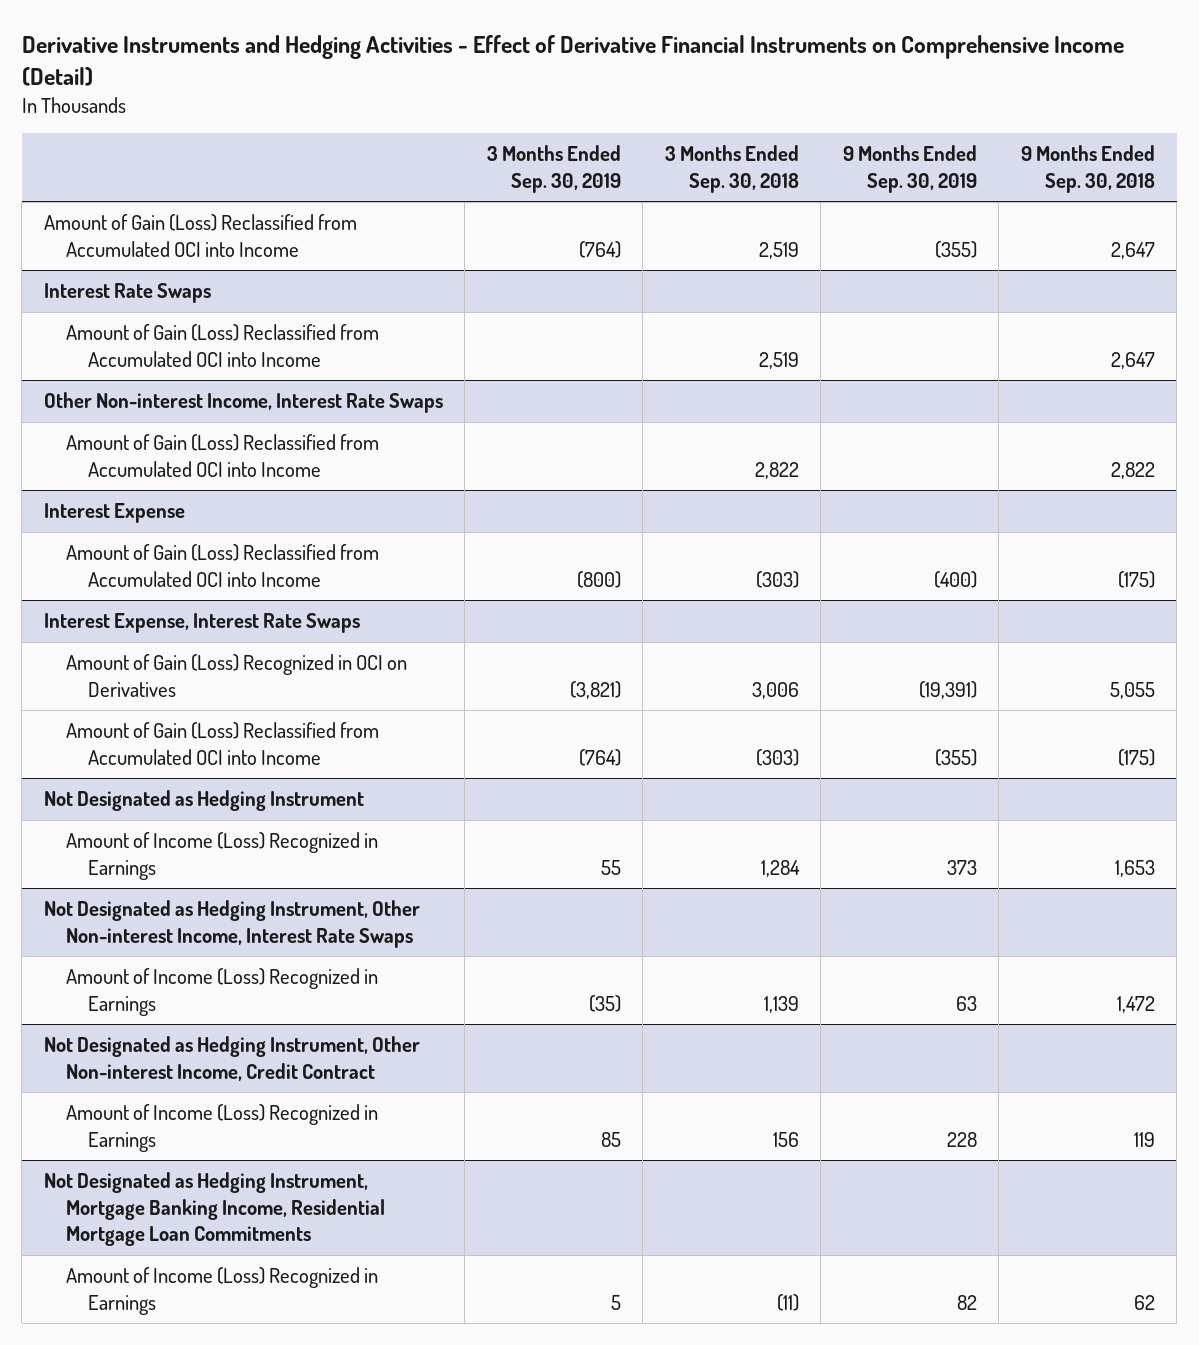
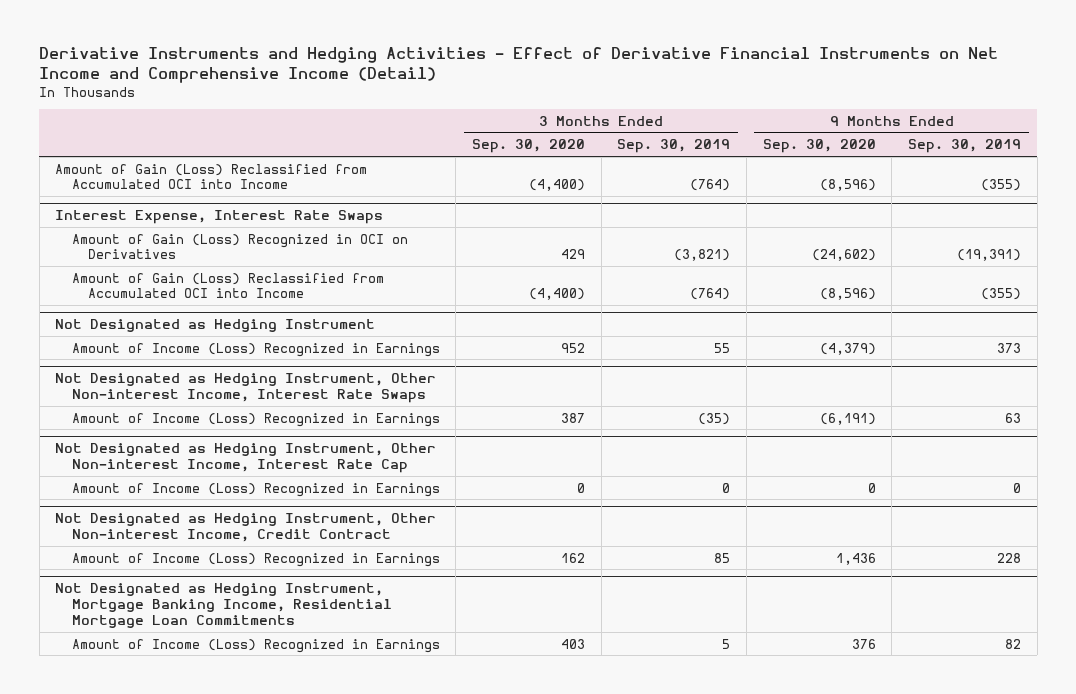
- Derivative Instruments and Hedging Activities - Effect of Derivative Financial Instruments on Comprehensive Income (Detail)
+ Derivative Instruments and Hedging Activities - Effect of Derivative Financial Instruments on Net Income and Comprehensive Income (Detail)
- | 3 Months Ended Sep. 30, 2019 | 3 Months Ended Sep. 30, 2018 | 9 Months Ended Sep. 30, 2019 | 9 Months Ended Sep. 30, 2018
+ | 3 Months Ended Sep. 30, 2020 | 3 Months Ended Sep. 30, 2019 | 9 Months Ended Sep. 30, 2020 | 9 Months Ended Sep. 30, 2019
- Interest Rate Swaps
- Amount of Gain (Loss) Reclassified from Accumulated OCI into Income | | 2,519 | | 2,647
- Other Non-interest Income, Interest Rate Swaps
- Amount of Gain (Loss) Reclassified from Accumulated OCI into Income | | 2,822 | | 2,822
- Interest Expense
- Amount of Gain (Loss) Reclassified from Accumulated OCI into Income | (800) | (303) | (400) | (175)
+ Not Designated as Hedging Instrument, Other Non-interest Income, Interest Rate Cap
+ Amount of Income (Loss) Recognized in Earnings | 0 | 0 | 0 | 0

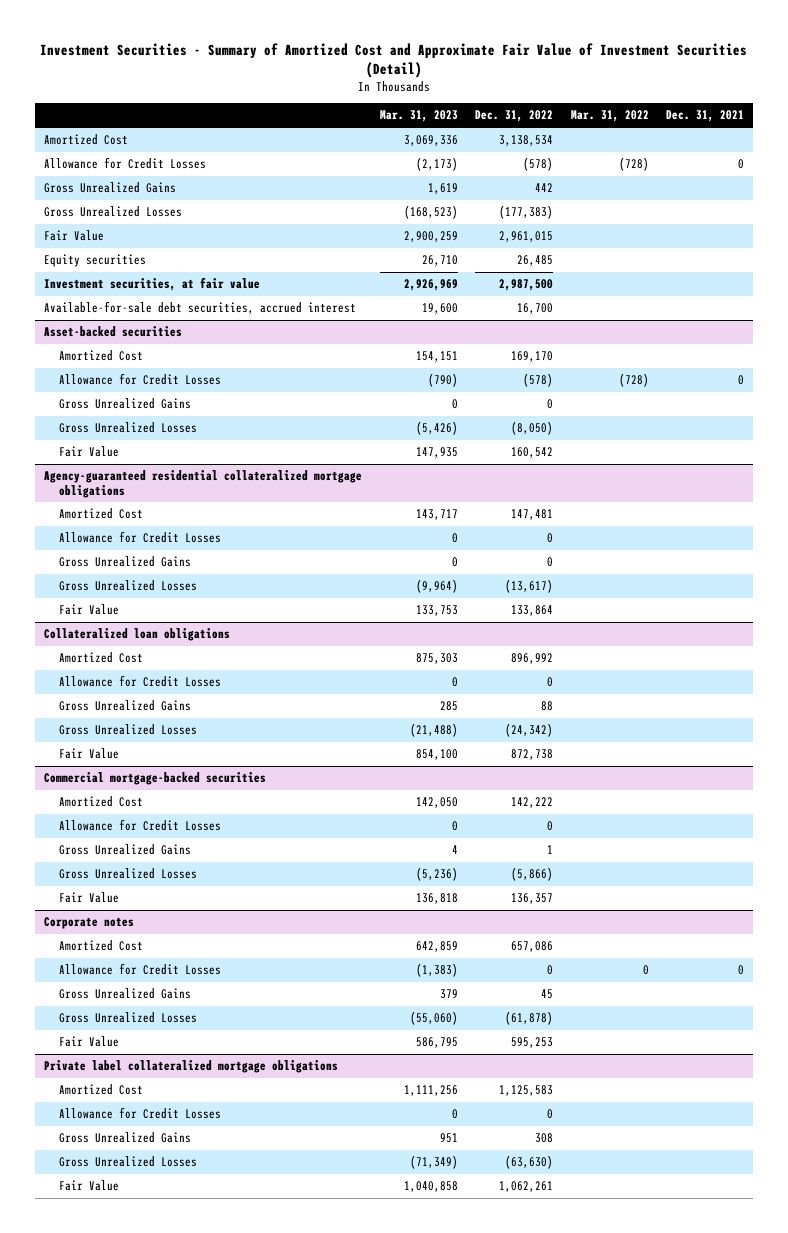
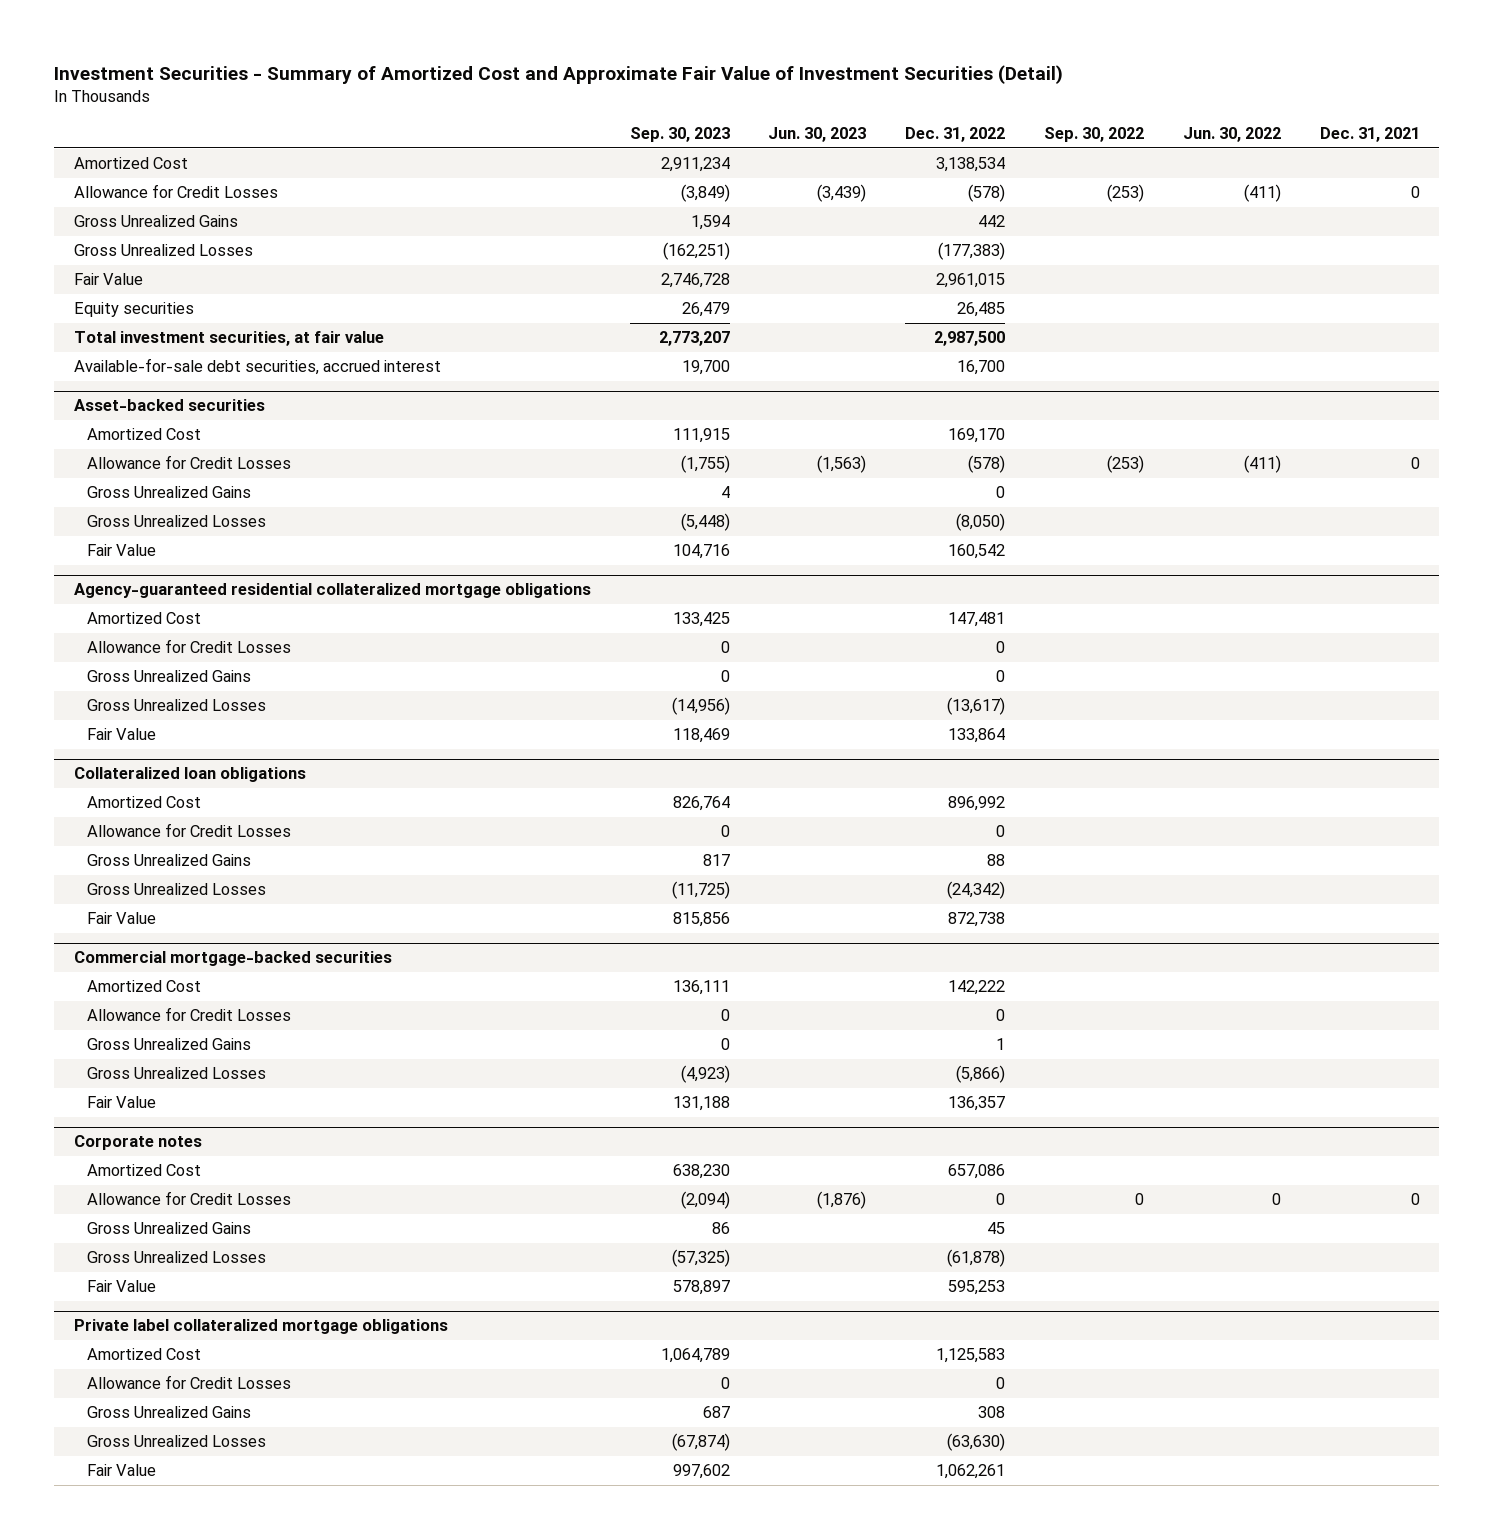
- | Mar. 31, 2023 | Dec. 31, 2022 | Mar. 31, 2022 | Dec. 31, 2021
+ | Sep. 30, 2023 | Jun. 30, 2023 | Dec. 31, 2022 | Sep. 30, 2022 | Jun. 30, 2022 | Dec. 31, 2021
- Investment securities, at fair value | 2,926,969 | 2,987,500 | |
+ Total investment securities, at fair value | 2,773,207 | | 2,987,500 | | |

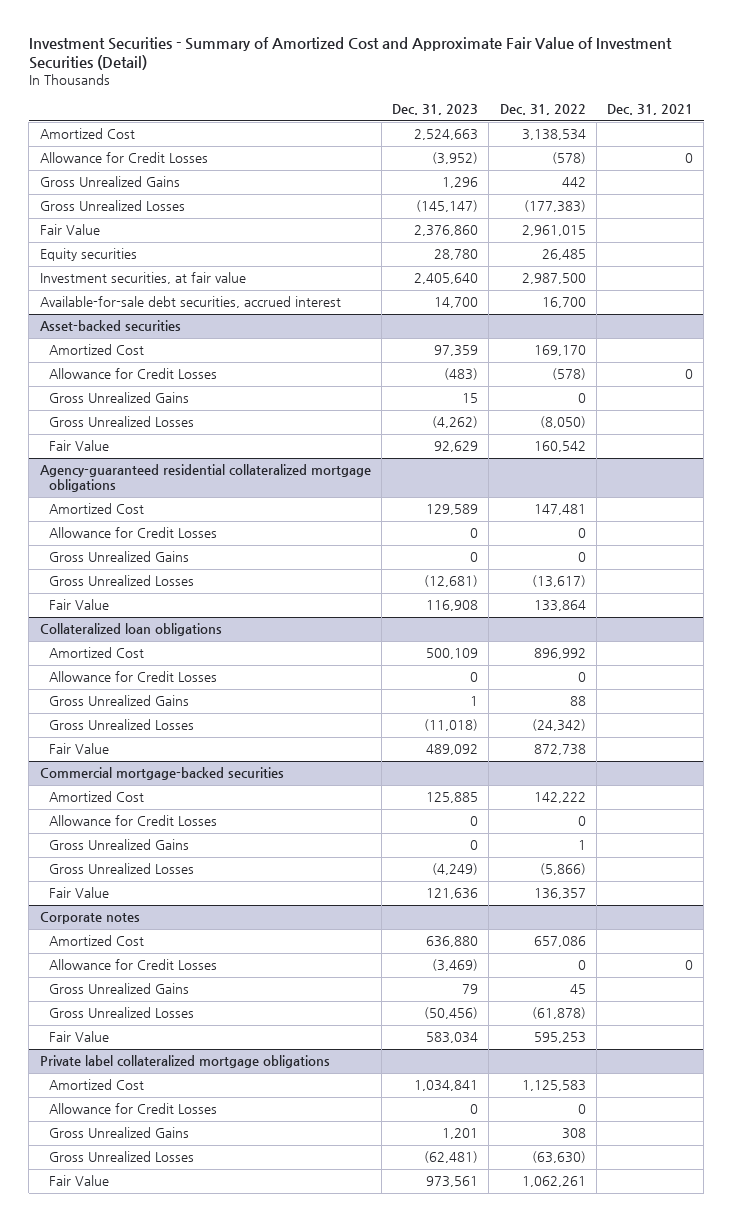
- | Sep. 30, 2023 | Jun. 30, 2023 | Dec. 31, 2022 | Sep. 30, 2022 | Jun. 30, 2022 | Dec. 31, 2021
+ | Dec. 31, 2023 | Dec. 31, 2022 | Dec. 31, 2021
- Total investment securities, at fair value | 2,773,207 | | 2,987,500 | | |
+ Investment securities, at fair value | 2,405,640 | 2,987,500 |

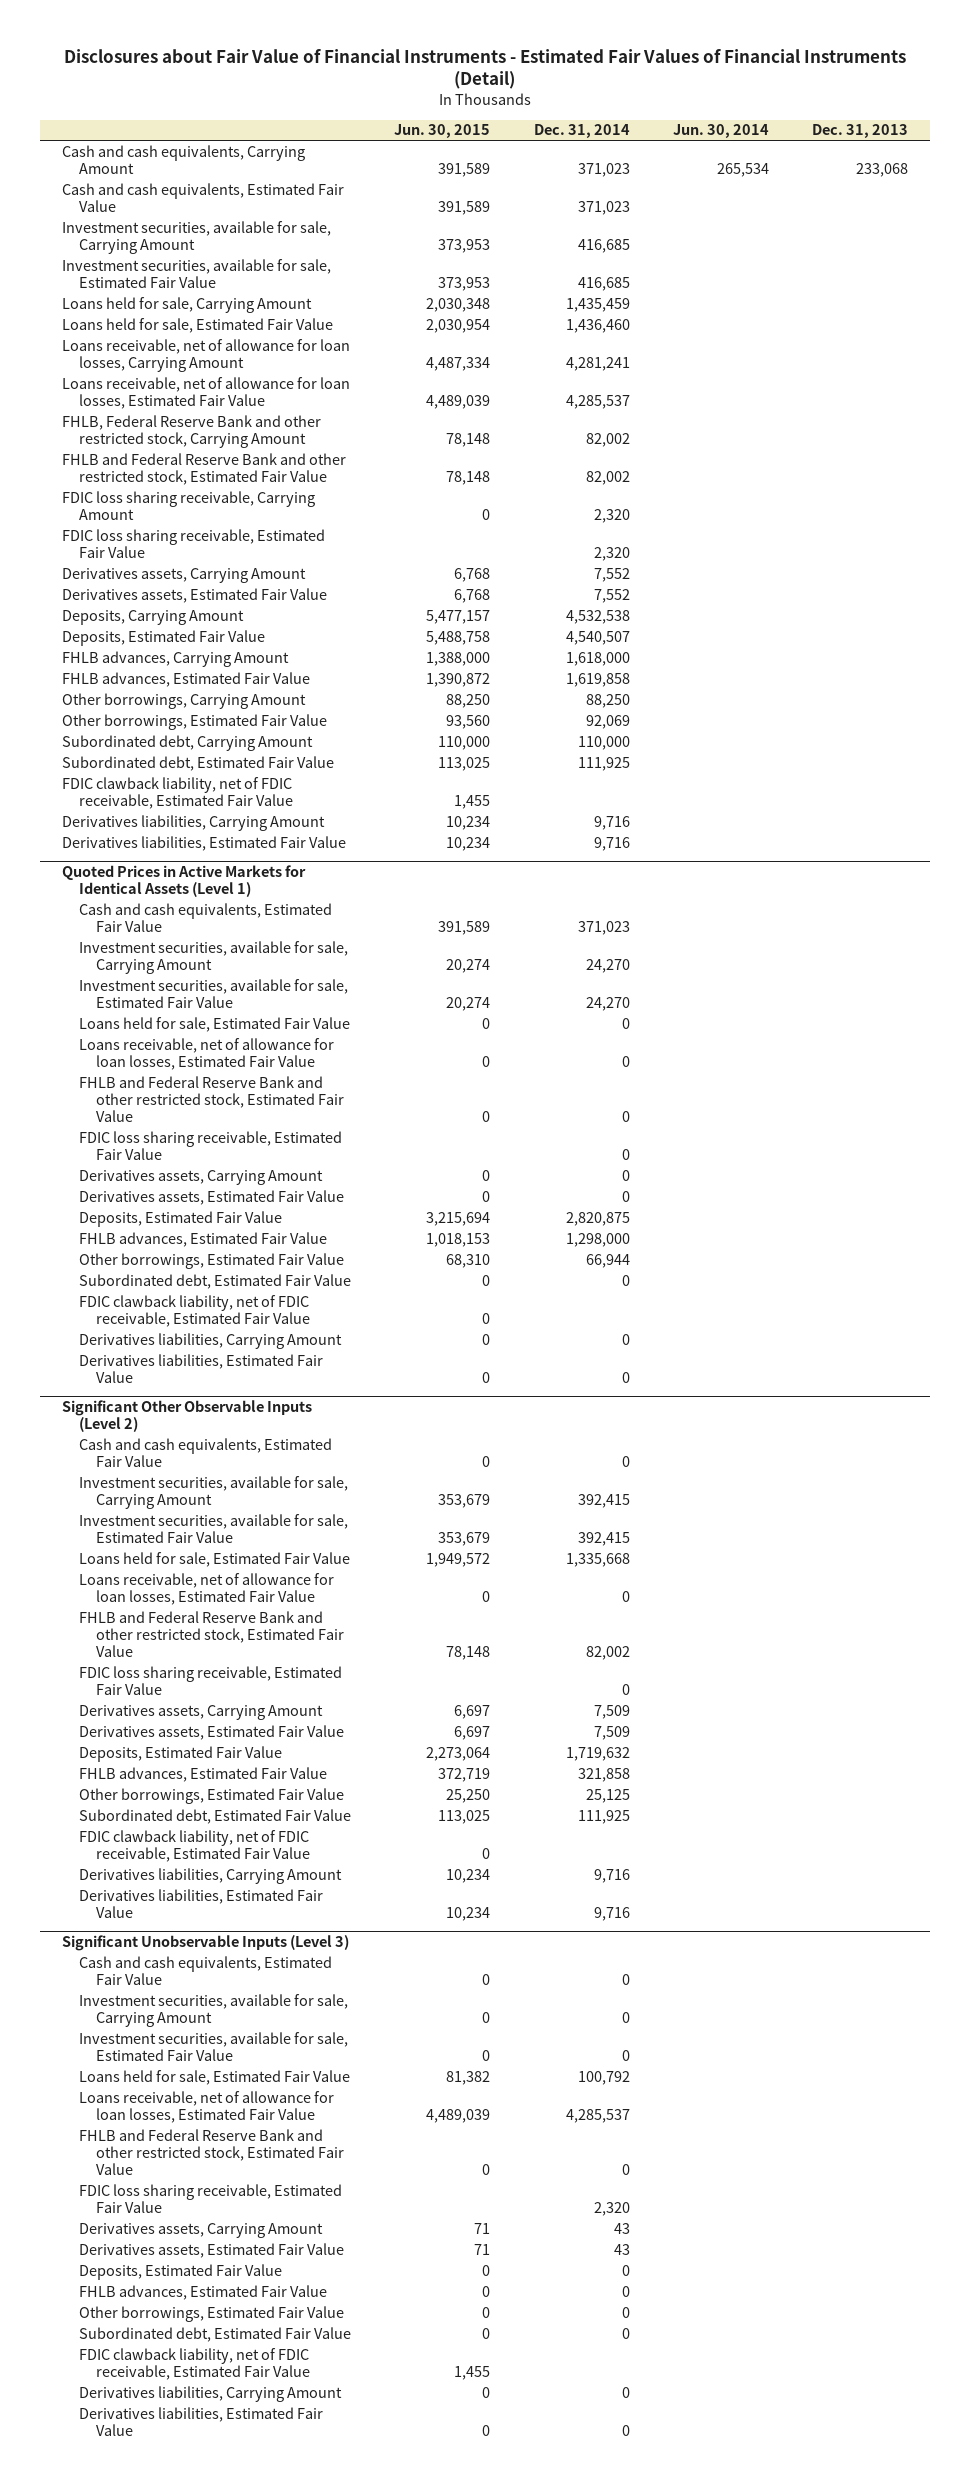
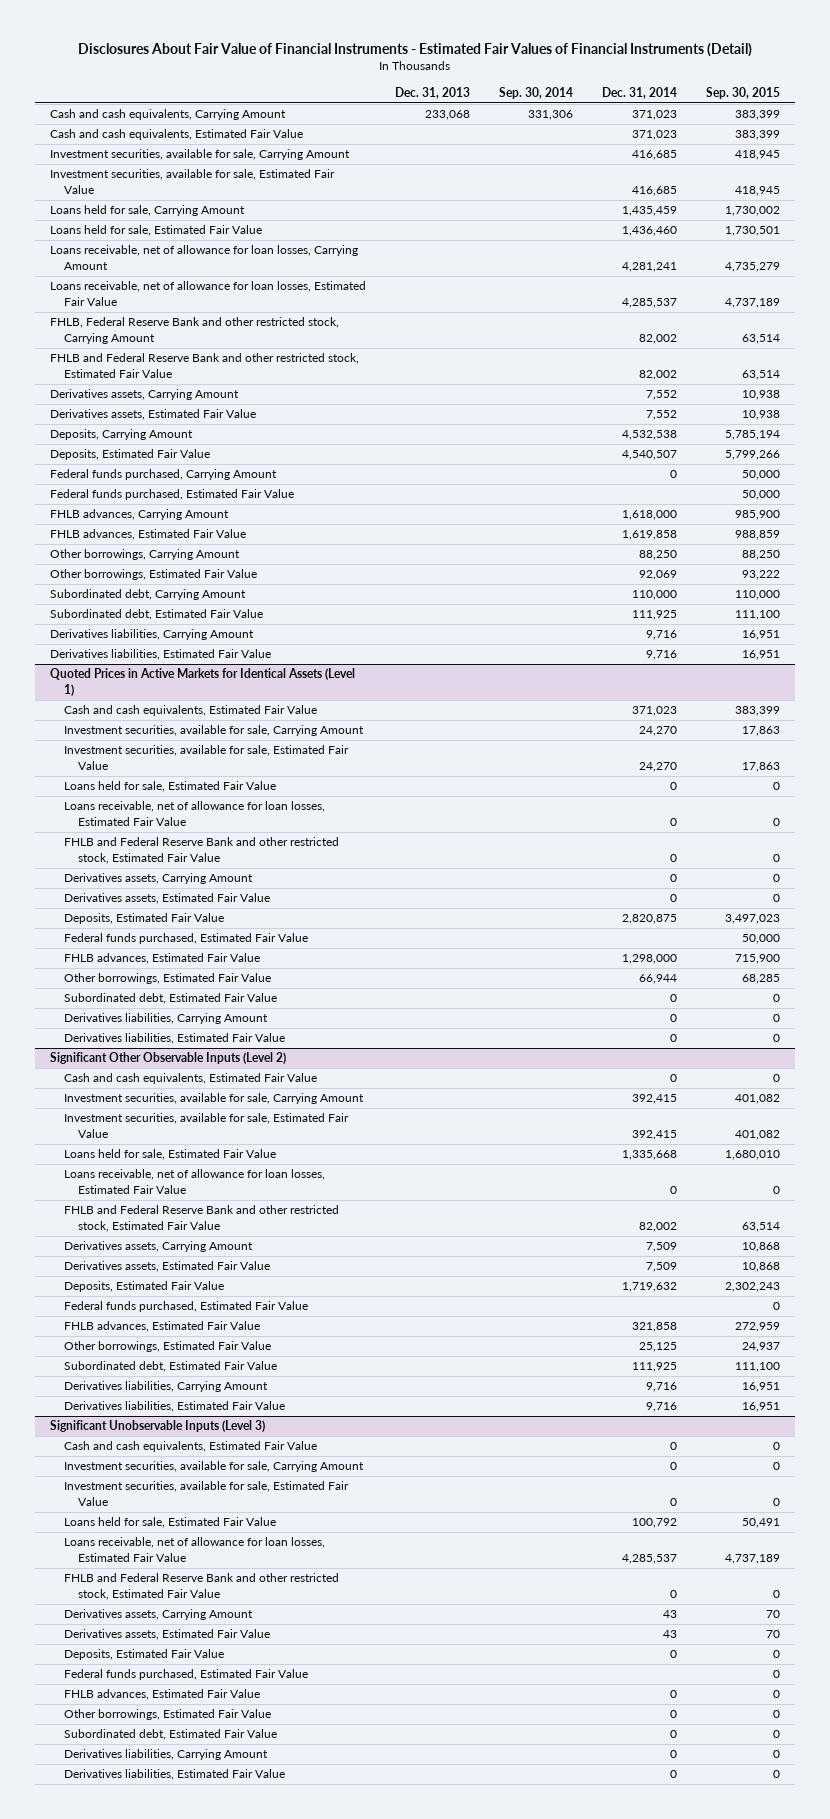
- Disclosures about Fair Value of Financial Instruments - Estimated Fair Values of Financial Instruments (Detail)
+ Disclosures About Fair Value of Financial Instruments - Estimated Fair Values of Financial Instruments (Detail)
- | Jun. 30, 2015 | Dec. 31, 2014 | Jun. 30, 2014 | Dec. 31, 2013
+ | Dec. 31, 2013 | Sep. 30, 2014 | Dec. 31, 2014 | Sep. 30, 2015
- FDIC loss sharing receivable, Carrying Amount | 0 | 2,320 | |
- FDIC loss sharing receivable, Estimated Fair Value | | 2,320 | |
+ Federal funds purchased, Carrying Amount | | | 0 | 50,000
+ Federal funds purchased, Estimated Fair Value | | | | 50,000
- FDIC clawback liability, net of FDIC receivable, Estimated Fair Value | 1,455 | | |
@ Quoted Prices in Active Markets for Identical Assets (Level 1)
- FDIC loss sharing receivable, Estimated Fair Value | | 0 | |
+ Federal funds purchased, Estimated Fair Value | | | | 50,000
- FDIC clawback liability, net of FDIC receivable, Estimated Fair Value | 0 | | |
@ Significant Other Observable Inputs (Level 2)
- FDIC loss sharing receivable, Estimated Fair Value | | 0 | |
+ Federal funds purchased, Estimated Fair Value | | | | 0
- FDIC clawback liability, net of FDIC receivable, Estimated Fair Value | 0 | | |
@ Significant Unobservable Inputs (Level 3)
- FDIC loss sharing receivable, Estimated Fair Value | | 2,320 | |
+ Federal funds purchased, Estimated Fair Value | | | | 0
- FDIC clawback liability, net of FDIC receivable, Estimated Fair Value | 1,455 | | |

